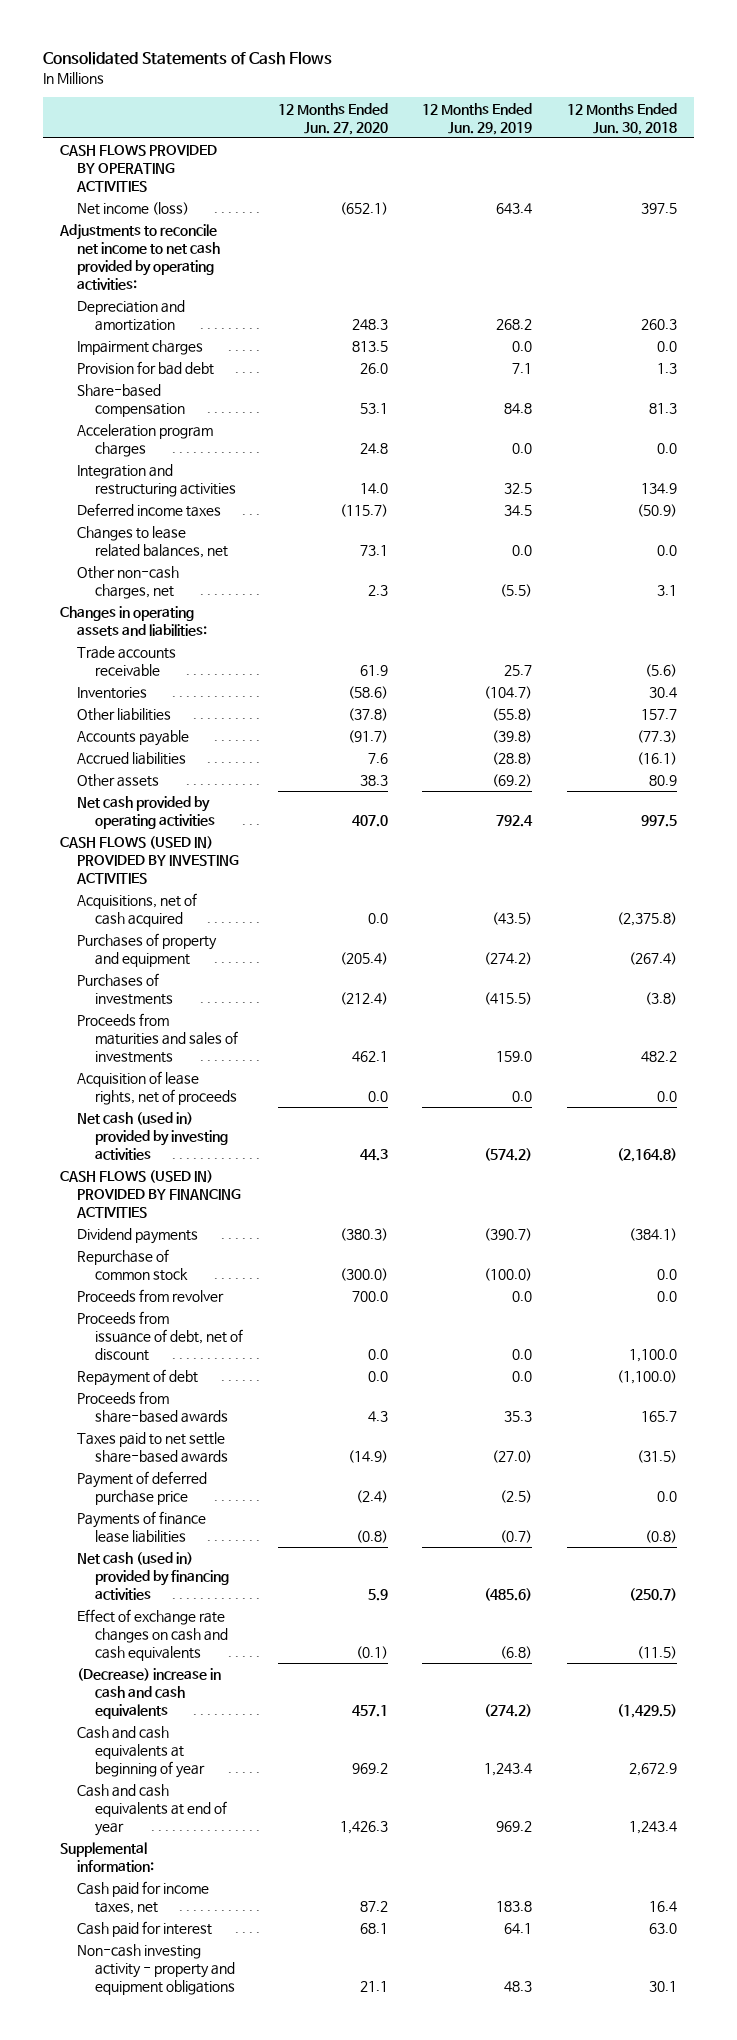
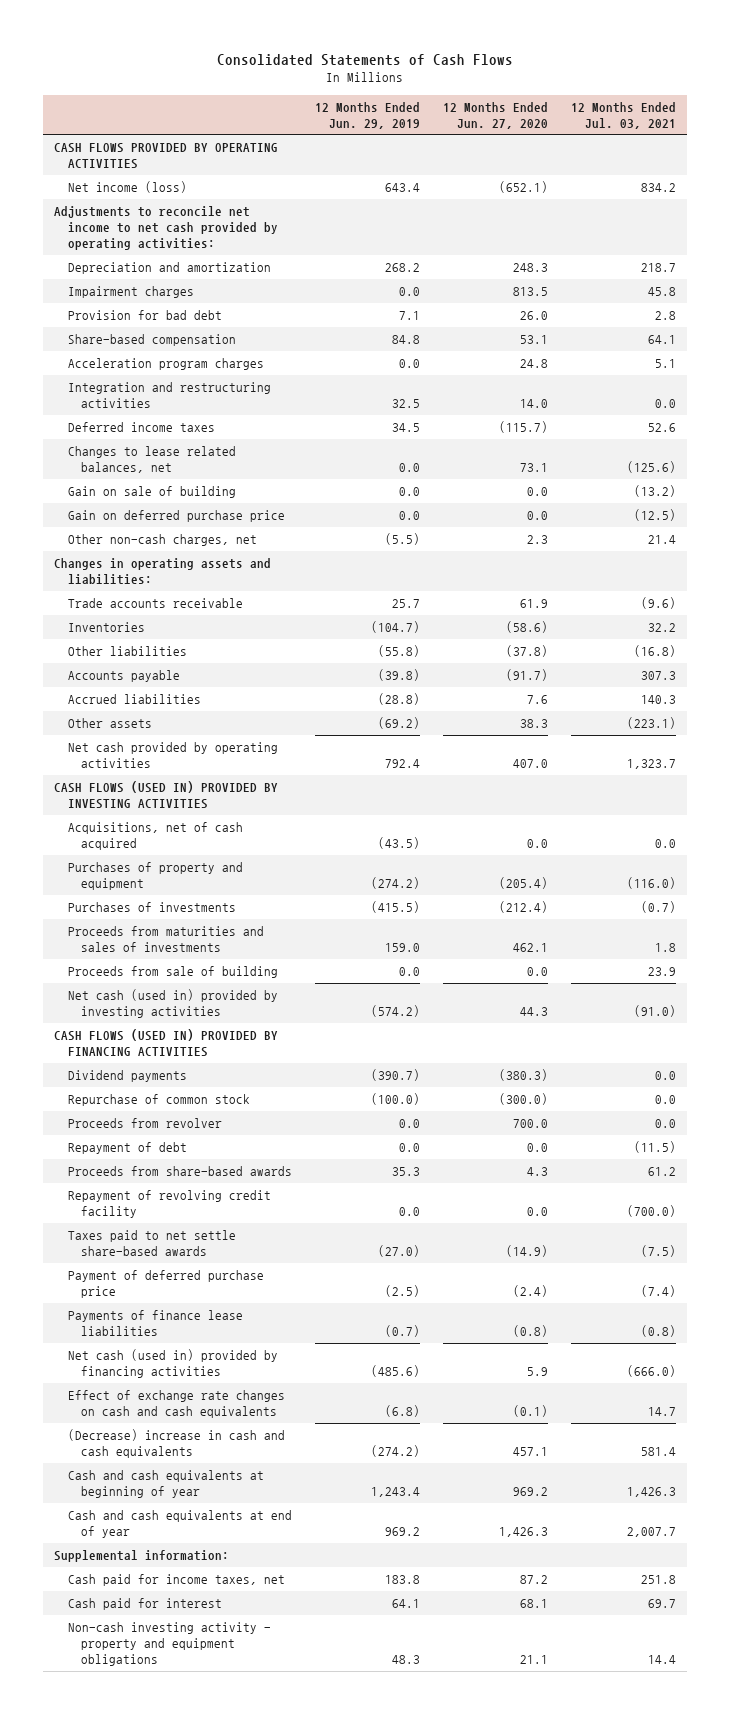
- | 12 Months Ended Jun. 27, 2020 | 12 Months Ended Jun. 29, 2019 | 12 Months Ended Jun. 30, 2018
+ | 12 Months Ended Jun. 29, 2019 | 12 Months Ended Jun. 27, 2020 | 12 Months Ended Jul. 03, 2021
+ Gain on sale of building | 0.0 | 0.0 | (13.2)
+ Gain on deferred purchase price | 0.0 | 0.0 | (12.5)
- Acquisition of lease rights, net of proceeds | 0.0 | 0.0 | 0.0
+ Proceeds from sale of building | 0.0 | 0.0 | 23.9
- Proceeds from issuance of debt, net of discount | 0.0 | 0.0 | 1,100.0
+ Repayment of revolving credit facility | 0.0 | 0.0 | (700.0)

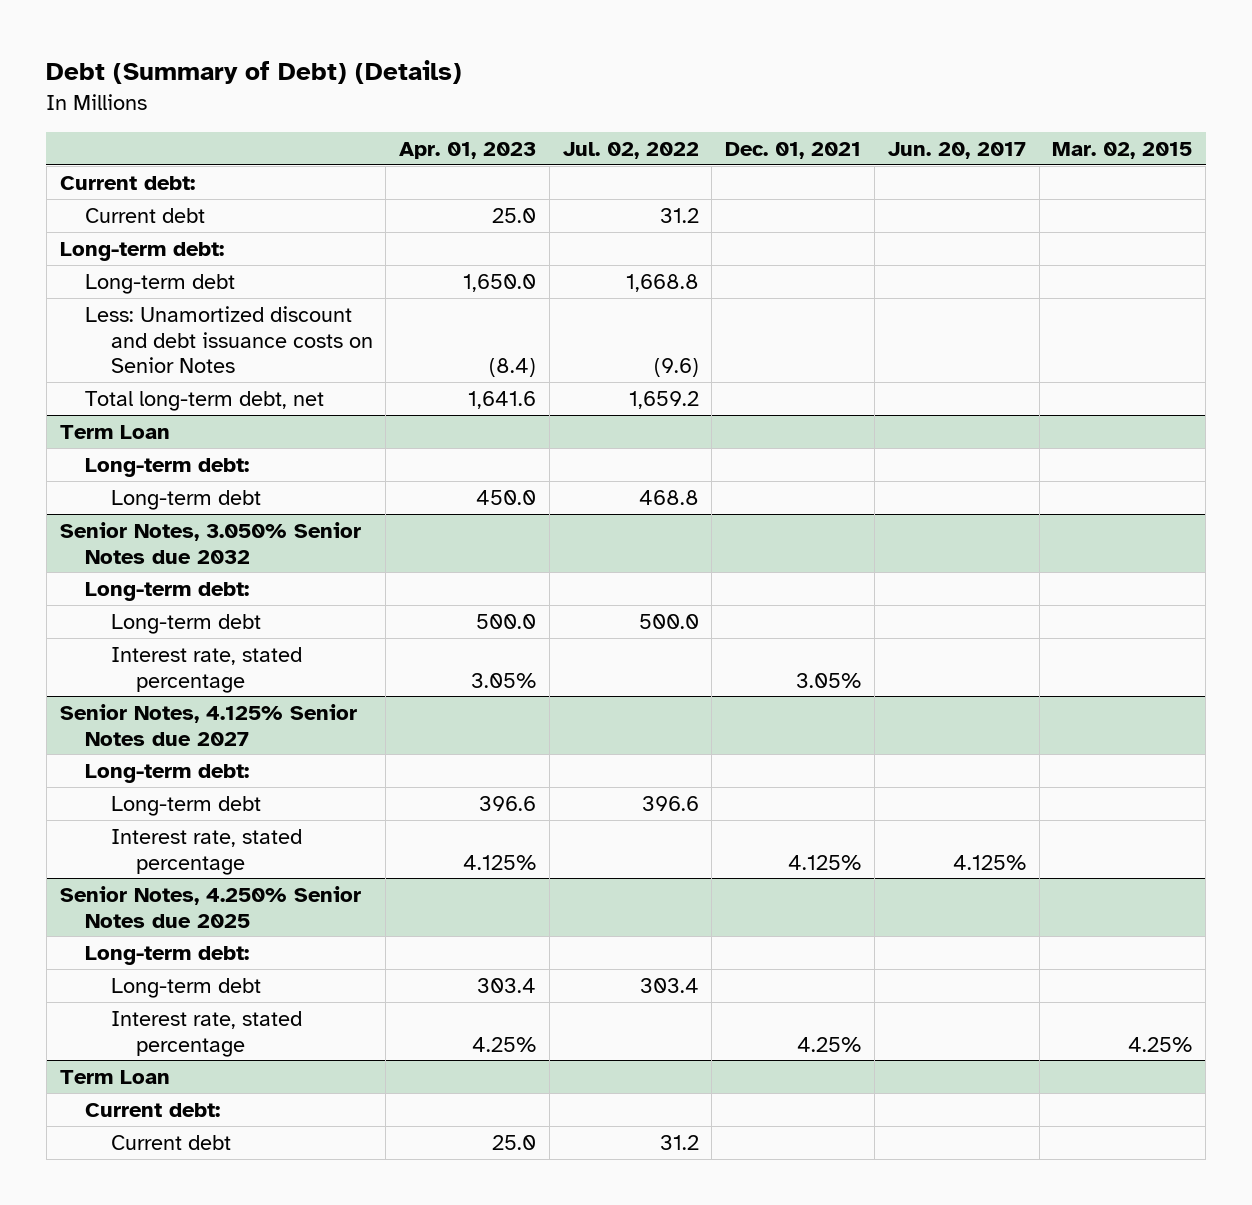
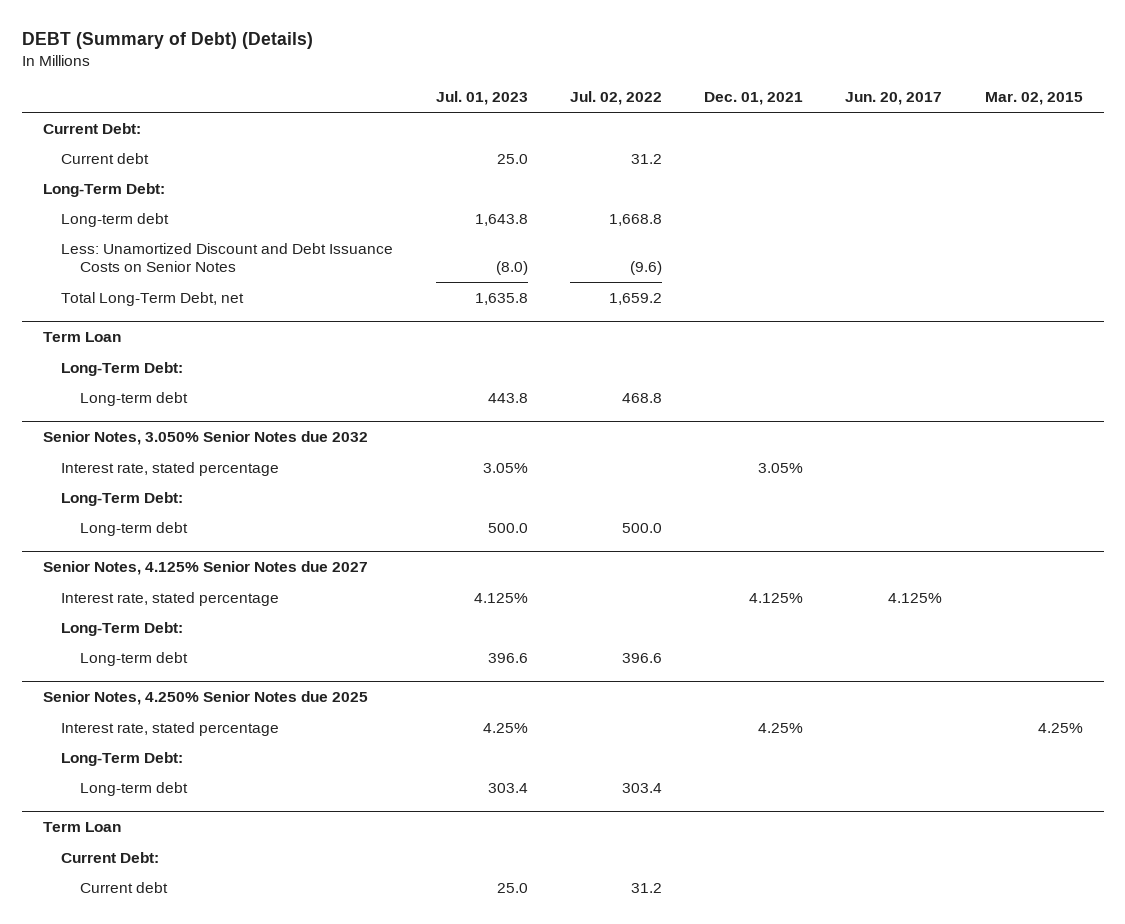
- Debt (Summary of Debt) (Details)
+ DEBT (Summary of Debt) (Details)
- | Apr. 01, 2023 | Jul. 02, 2022 | Dec. 01, 2021 | Jun. 20, 2017 | Mar. 02, 2015
+ | Jul. 01, 2023 | Jul. 02, 2022 | Dec. 01, 2021 | Jun. 20, 2017 | Mar. 02, 2015
- Current debt:
+ Current Debt:
- Long-term debt:
+ Long-Term Debt:
- Less: Unamortized discount and debt issuance costs on Senior Notes | (8.4) | (9.6) | | |
- Total long-term debt, net | 1,641.6 | 1,659.2 | | |
+ Less: Unamortized Discount and Debt Issuance Costs on Senior Notes | (8.0) | (9.6) | | |
+ Total Long-Term Debt, net | 1,635.8 | 1,659.2 | | |
@ Term Loan
- Long-term debt:
+ Long-Term Debt:
@ Senior Notes, 3.050% Senior Notes due 2032
- Long-term debt:
+ Long-Term Debt:
moved down: Long-term debt | 500.0 | 500.0 | | |
@ Senior Notes, 4.125% Senior Notes due 2027
- Long-term debt:
+ Long-Term Debt:
moved down: Long-term debt | 396.6 | 396.6 | | |
@ Senior Notes, 4.250% Senior Notes due 2025
- Long-term debt:
+ Long-Term Debt:
moved down: Long-term debt | 303.4 | 303.4 | | |
@ Term Loan
- Current debt:
+ Current Debt:

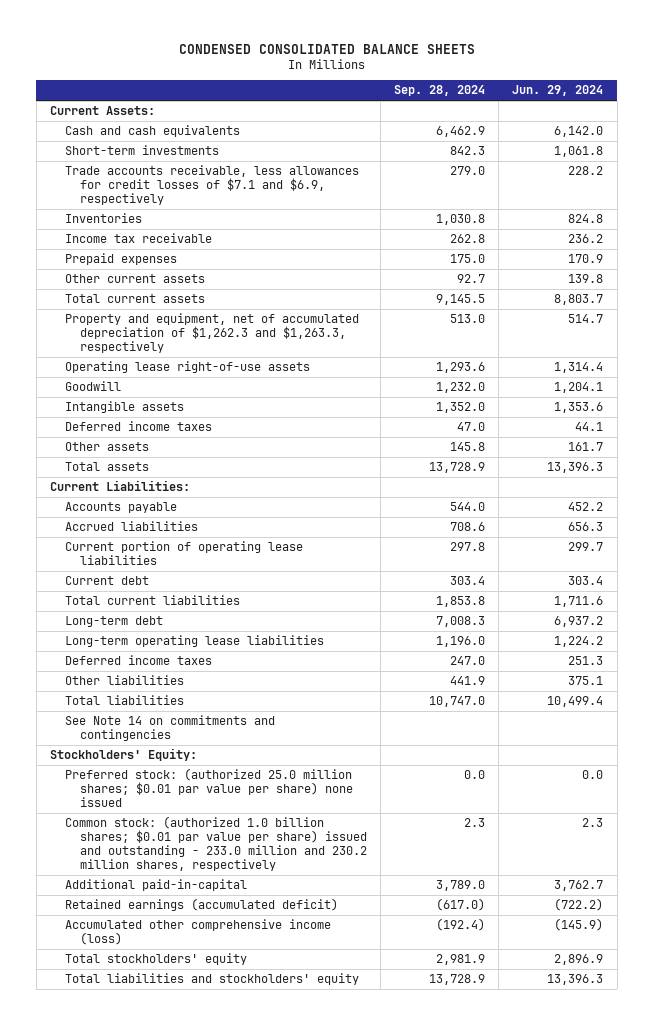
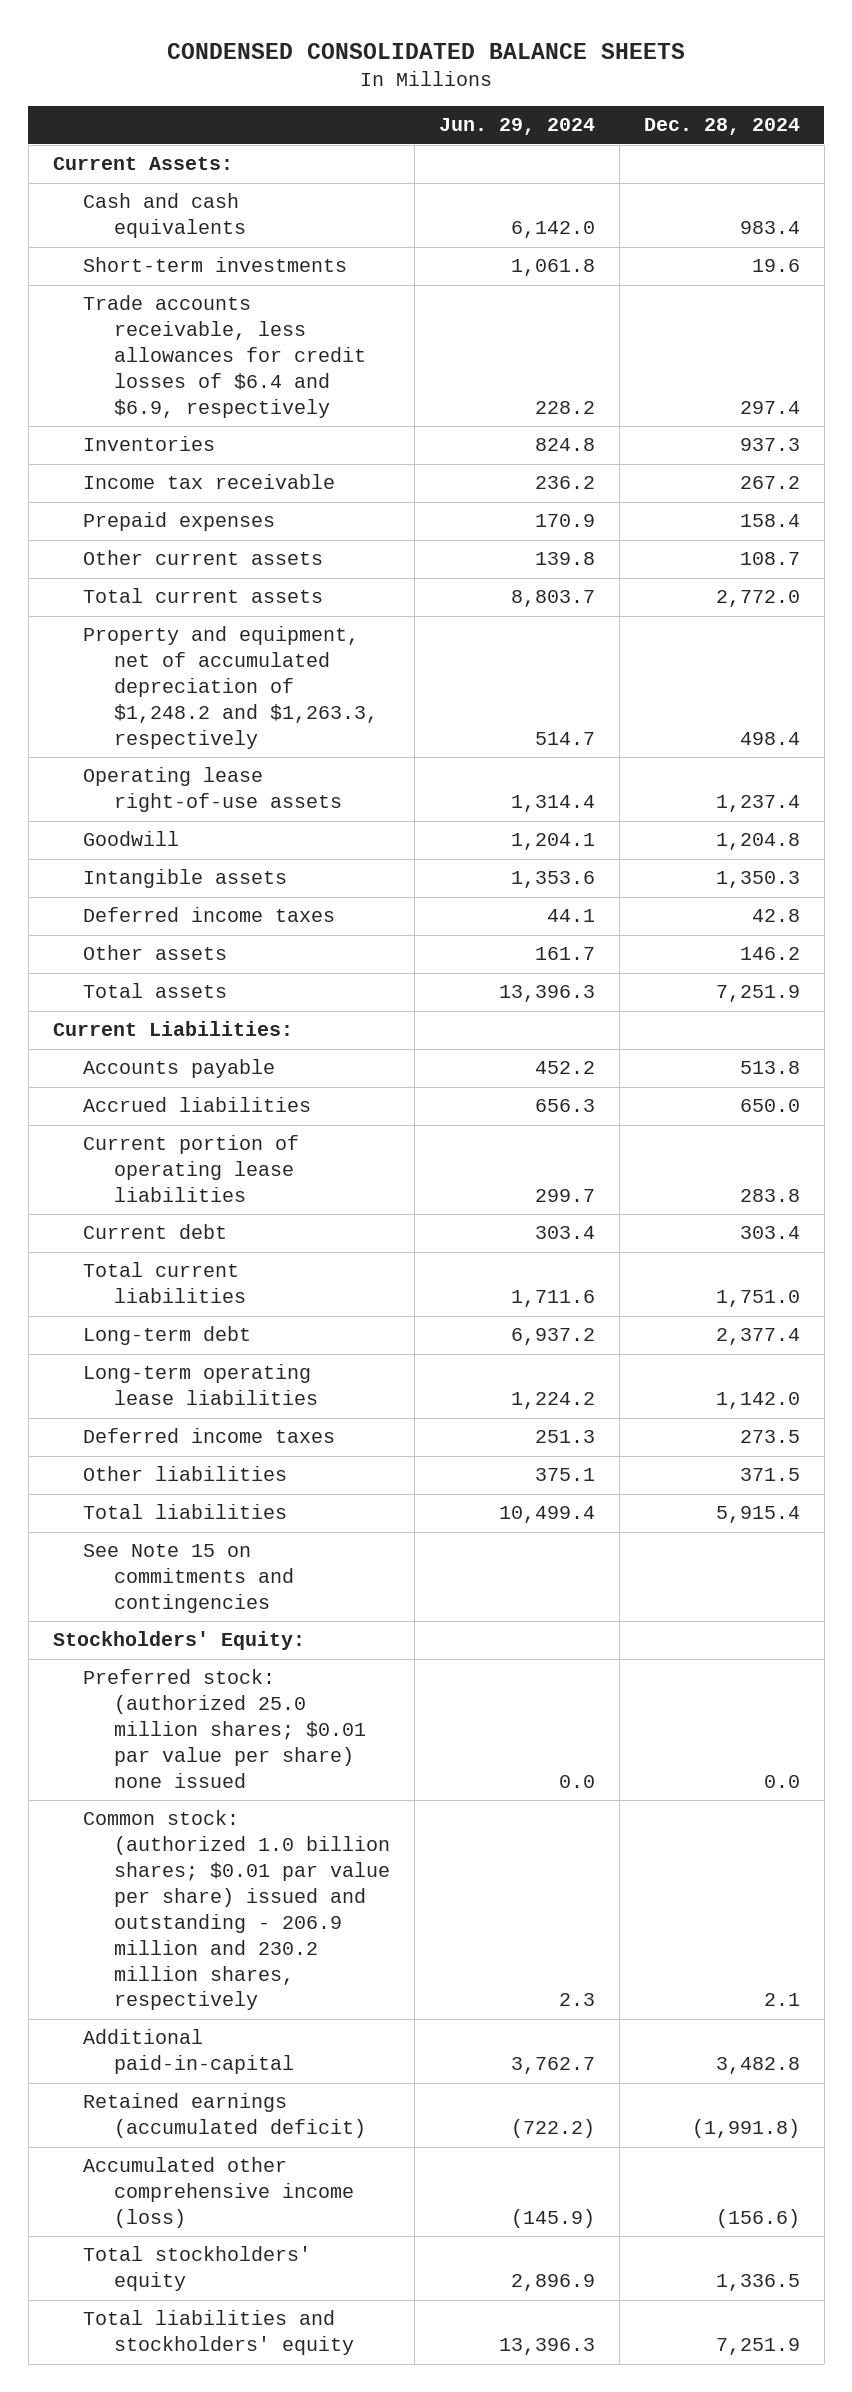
- | Sep. 28, 2024 | Jun. 29, 2024
+ | Jun. 29, 2024 | Dec. 28, 2024
- Trade accounts receivable, less allowances for credit losses of $7.1 and $6.9, respectively | 279.0 | 228.2
+ Trade accounts receivable, less allowances for credit losses of $6.4 and $6.9, respectively | 228.2 | 297.4
- Property and equipment, net of accumulated depreciation of $1,262.3 and $1,263.3, respectively | 513.0 | 514.7
+ Property and equipment, net of accumulated depreciation of $1,248.2 and $1,263.3, respectively | 514.7 | 498.4
- See Note 14 on commitments and contingencies
+ See Note 15 on commitments and contingencies
- Common stock: (authorized 1.0 billion shares; $0.01 par value per share) issued and outstanding - 233.0 million and 230.2 million shares, respectively | 2.3 | 2.3
+ Common stock: (authorized 1.0 billion shares; $0.01 par value per share) issued and outstanding - 206.9 million and 230.2 million shares, respectively | 2.3 | 2.1

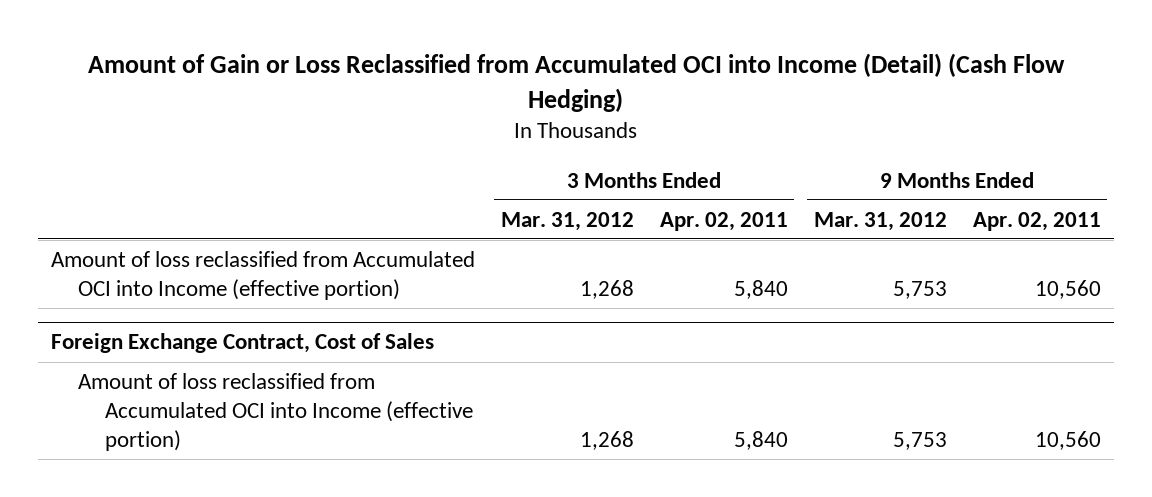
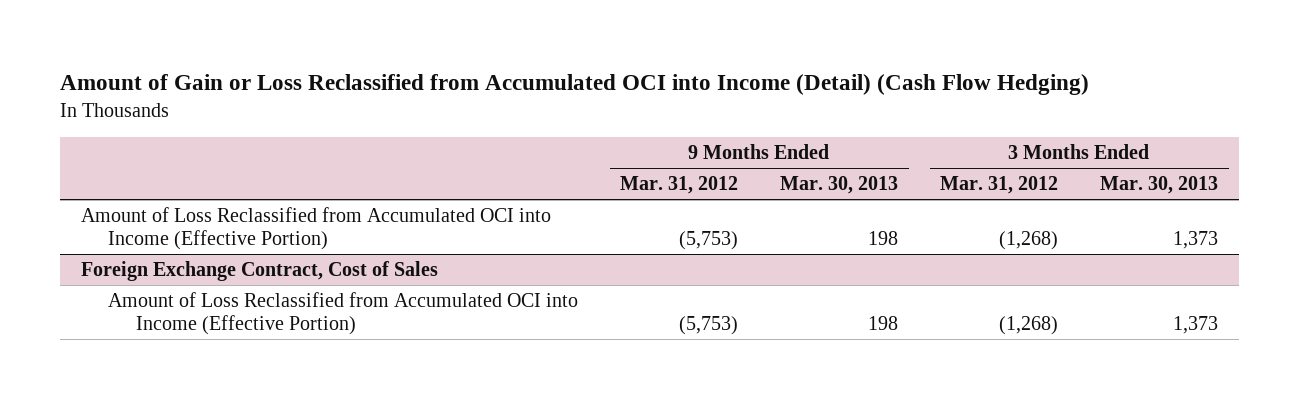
- | 3 Months Ended Mar. 31, 2012 | 3 Months Ended Apr. 02, 2011 | 9 Months Ended Mar. 31, 2012 | 9 Months Ended Apr. 02, 2011
+ | 9 Months Ended Mar. 31, 2012 | 9 Months Ended Mar. 30, 2013 | 3 Months Ended Mar. 31, 2012 | 3 Months Ended Mar. 30, 2013
- Amount of loss reclassified from Accumulated OCI into Income (effective portion) | 1,268 | 5,840 | 5,753 | 10,560
+ Amount of Loss Reclassified from Accumulated OCI into Income (Effective Portion) | (5,753) | 198 | (1,268) | 1,373
@ Foreign Exchange Contract, Cost of Sales
- Amount of loss reclassified from Accumulated OCI into Income (effective portion) | 1,268 | 5,840 | 5,753 | 10,560
+ Amount of Loss Reclassified from Accumulated OCI into Income (Effective Portion) | (5,753) | 198 | (1,268) | 1,373

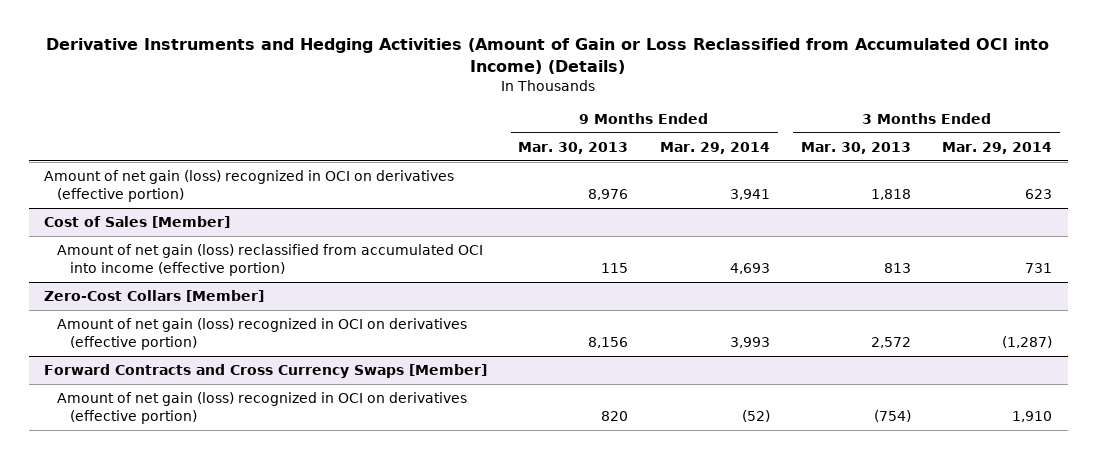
- Amount of Gain or Loss Reclassified from Accumulated OCI into Income (Detail) (Cash Flow Hedging)
+ Derivative Instruments and Hedging Activities (Amount of Gain or Loss Reclassified from Accumulated OCI into Income) (Details)
- | 9 Months Ended Mar. 31, 2012 | 9 Months Ended Mar. 30, 2013 | 3 Months Ended Mar. 31, 2012 | 3 Months Ended Mar. 30, 2013
+ | 9 Months Ended Mar. 30, 2013 | 9 Months Ended Mar. 29, 2014 | 3 Months Ended Mar. 30, 2013 | 3 Months Ended Mar. 29, 2014
- Amount of Loss Reclassified from Accumulated OCI into Income (Effective Portion) | (5,753) | 198 | (1,268) | 1,373
- Foreign Exchange Contract, Cost of Sales
- Amount of Loss Reclassified from Accumulated OCI into Income (Effective Portion) | (5,753) | 198 | (1,268) | 1,373
+ Amount of net gain (loss) recognized in OCI on derivatives (effective portion) | 8,976 | 3,941 | 1,818 | 623
+ Cost of Sales [Member]
+ Amount of net gain (loss) reclassified from accumulated OCI into income (effective portion) | 115 | 4,693 | 813 | 731
+ Zero-Cost Collars [Member]
+ Amount of net gain (loss) recognized in OCI on derivatives (effective portion) | 8,156 | 3,993 | 2,572 | (1,287)
+ Forward Contracts and Cross Currency Swaps [Member]
+ Amount of net gain (loss) recognized in OCI on derivatives (effective portion) | 820 | (52) | (754) | 1,910

